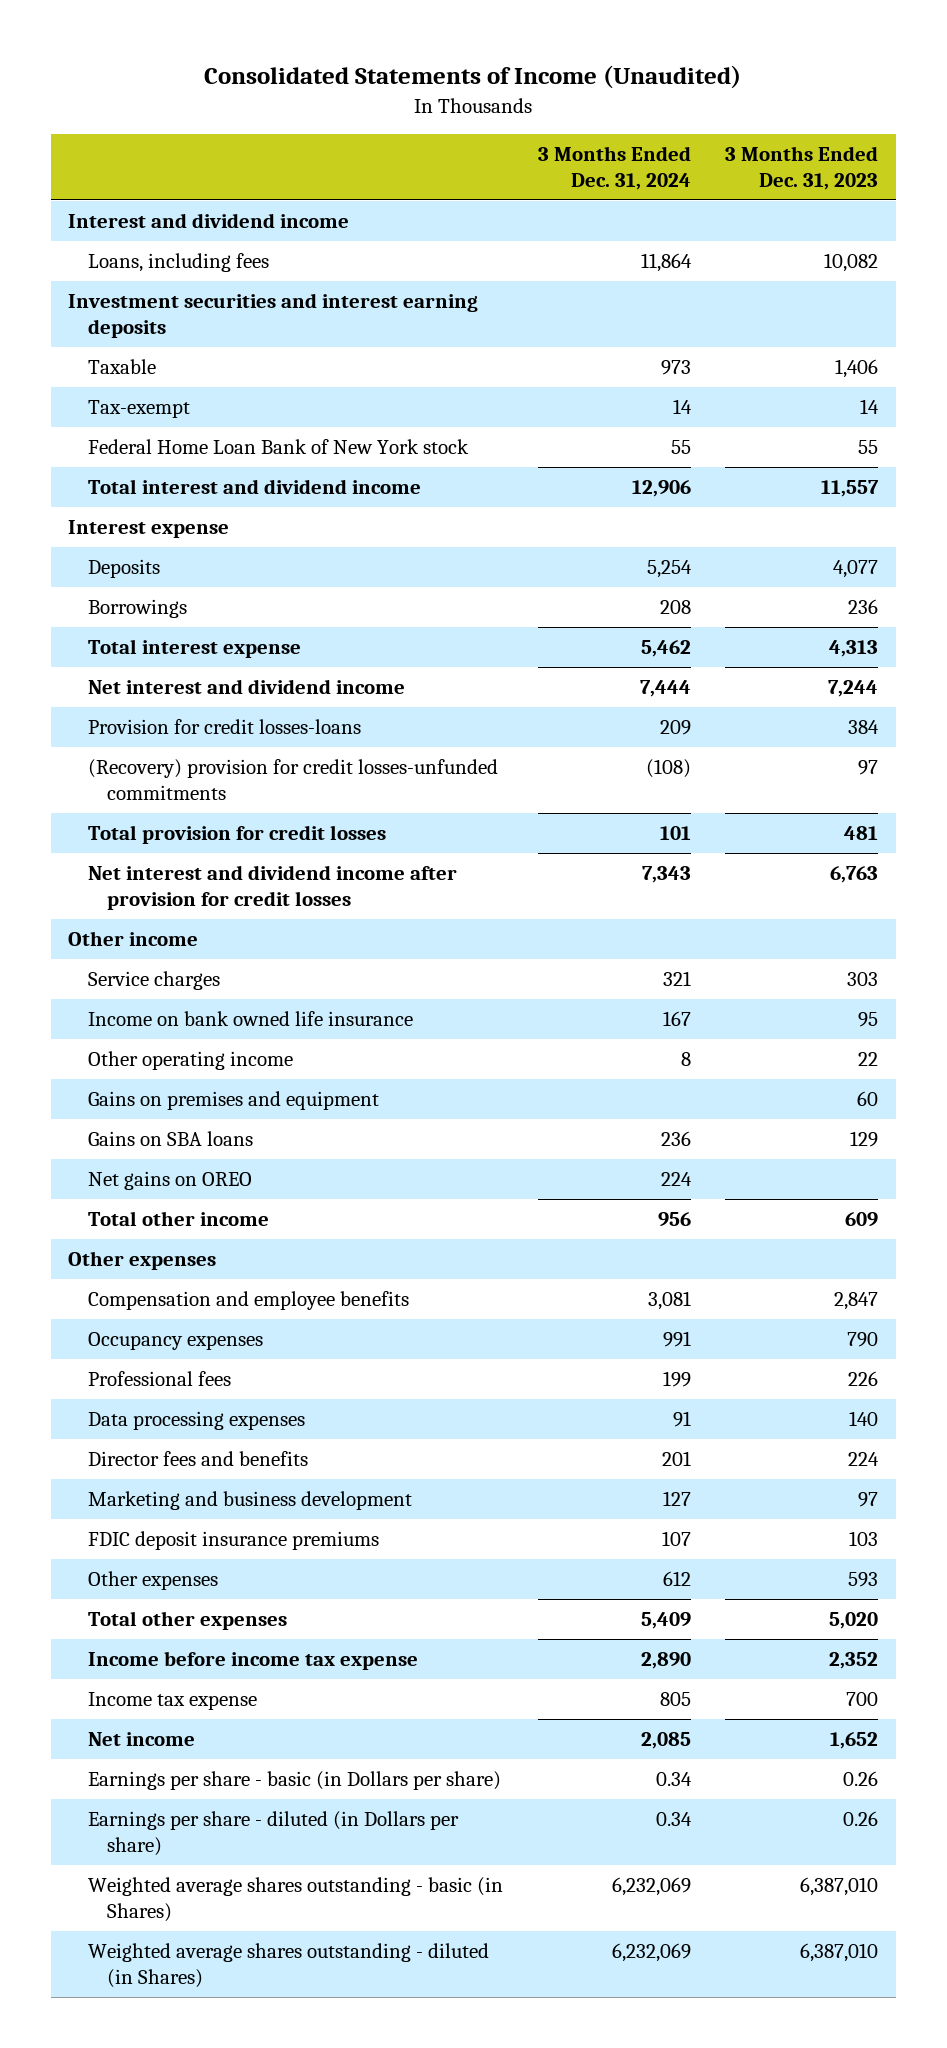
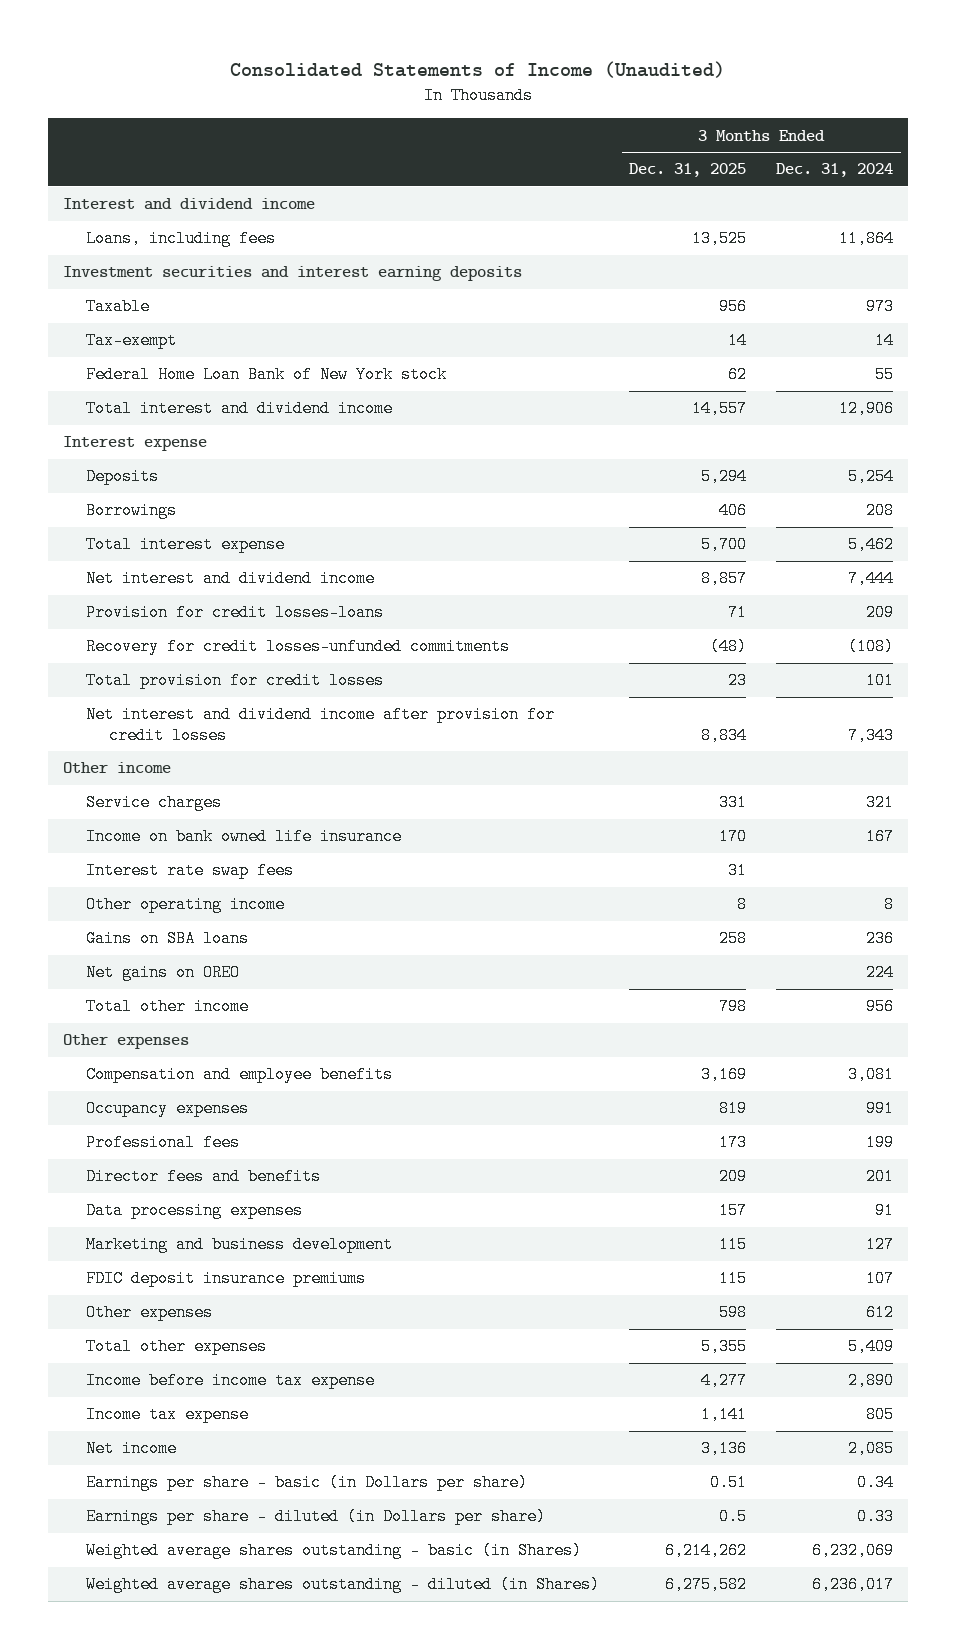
- | 3 Months Ended Dec. 31, 2024 | 3 Months Ended Dec. 31, 2023
+ | 3 Months Ended Dec. 31, 2025 | 3 Months Ended Dec. 31, 2024
- (Recovery) provision for credit losses-unfunded commitments | (108) | 97
+ Recovery for credit losses-unfunded commitments | (48) | (108)
+ Interest rate swap fees | 31 |
- Gains on premises and equipment | | 60
moved down: Data processing expenses | 157 | 91
- Earnings per share - diluted (in Dollars per share) | 0.34 | 0.26
+ Earnings per share - diluted (in Dollars per share) | 0.5 | 0.33
- Weighted average shares outstanding - diluted (in Shares) | 6,232,069 | 6,387,010
+ Weighted average shares outstanding - diluted (in Shares) | 6,275,582 | 6,236,017

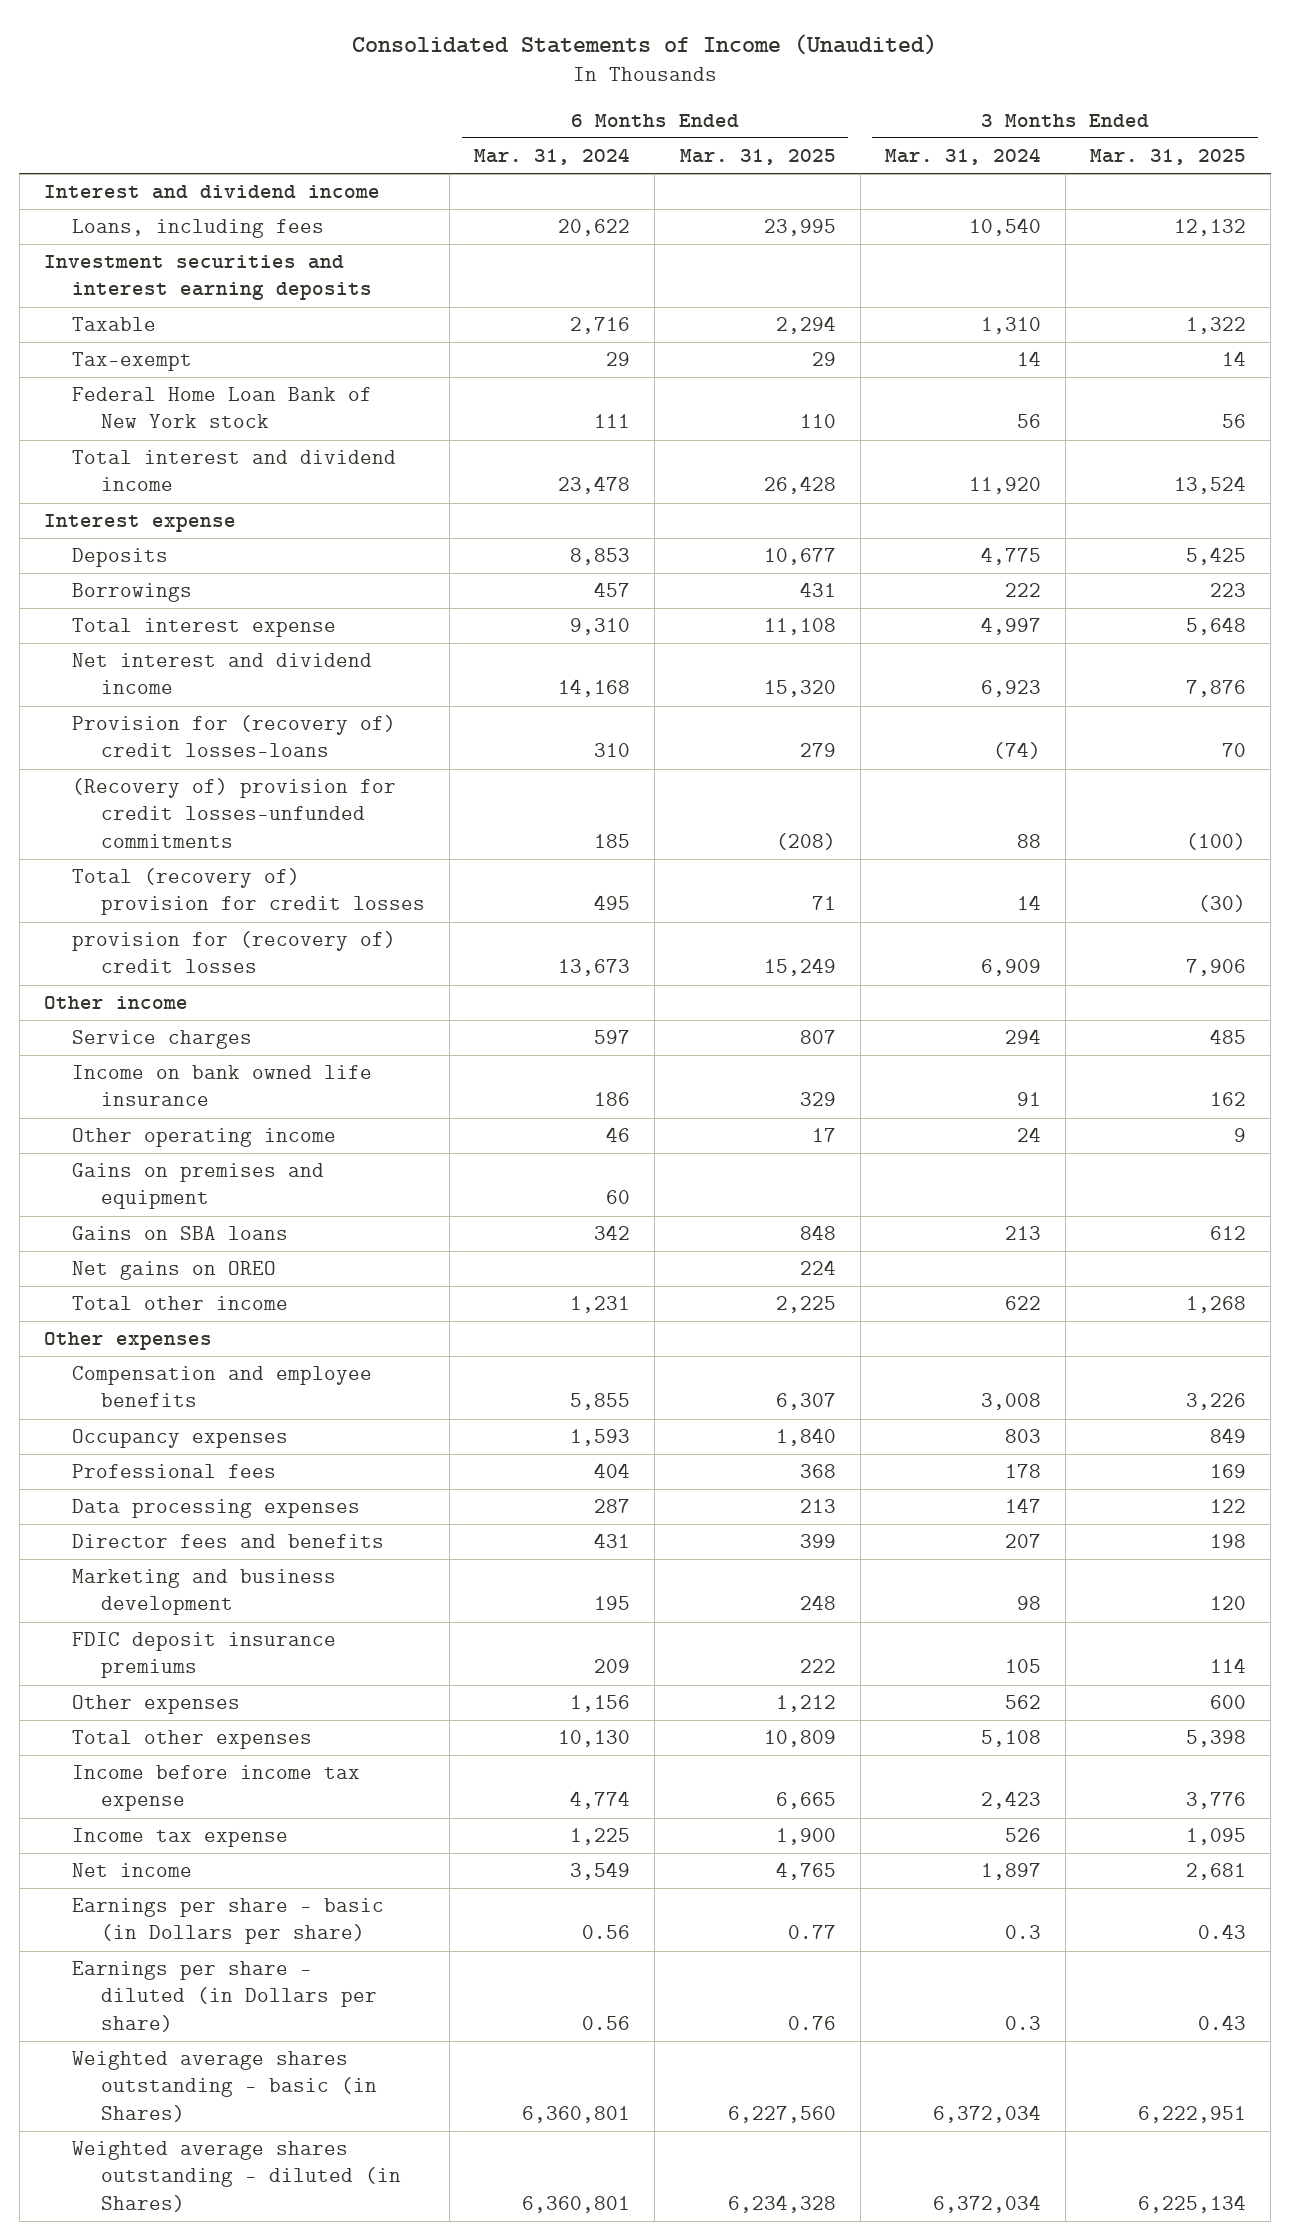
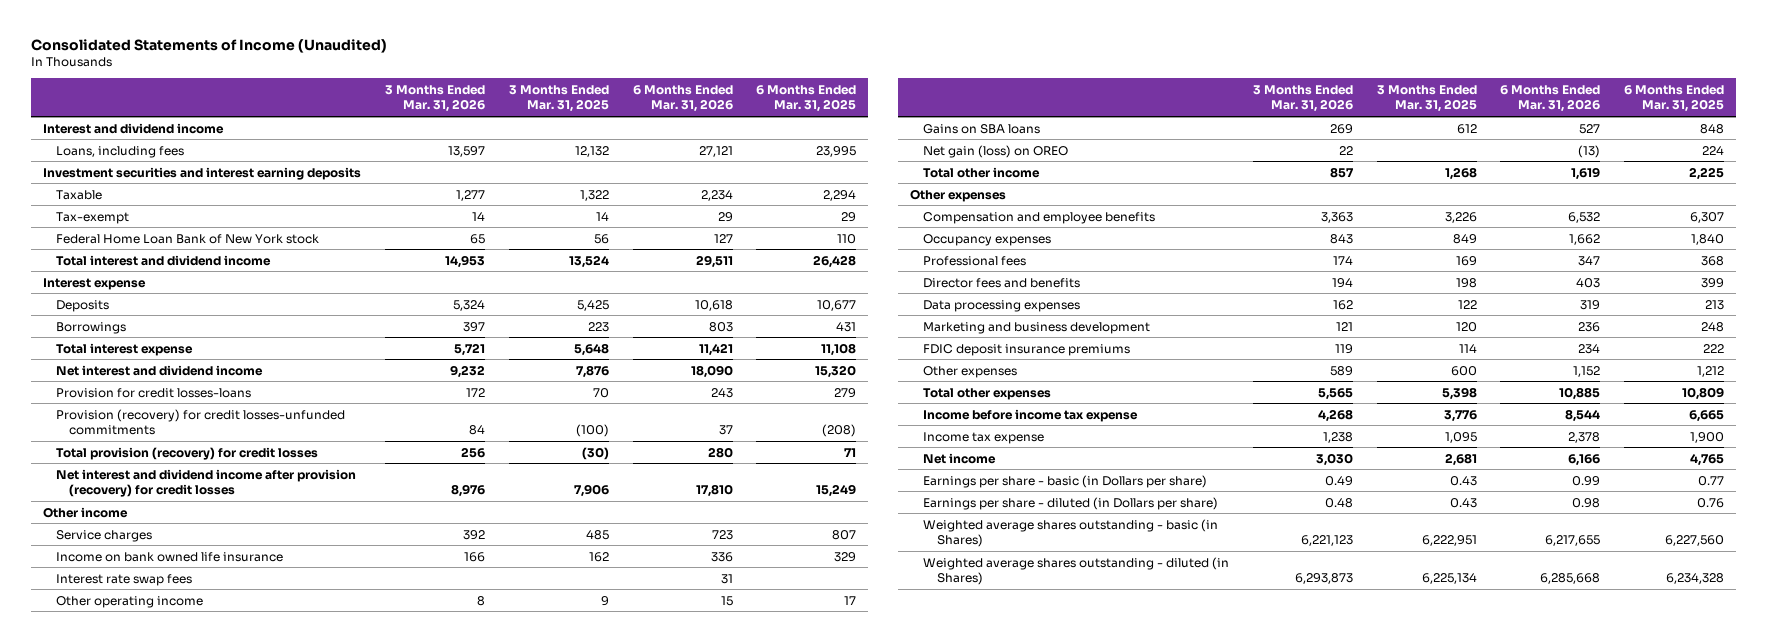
- | 6 Months Ended Mar. 31, 2024 | 6 Months Ended Mar. 31, 2025 | 3 Months Ended Mar. 31, 2024 | 3 Months Ended Mar. 31, 2025
+ | 3 Months Ended Mar. 31, 2026 | 3 Months Ended Mar. 31, 2025 | 6 Months Ended Mar. 31, 2026 | 6 Months Ended Mar. 31, 2025
- Provision for (recovery of) credit losses-loans | 310 | 279 | (74) | 70
- (Recovery of) provision for credit losses-unfunded commitments | 185 | (208) | 88 | (100)
- Total (recovery of) provision for credit losses | 495 | 71 | 14 | (30)
- provision for (recovery of) credit losses | 13,673 | 15,249 | 6,909 | 7,906
+ Provision for credit losses-loans | 172 | 70 | 243 | 279
+ Provision (recovery) for credit losses-unfunded commitments | 84 | (100) | 37 | (208)
+ Total provision (recovery) for credit losses | 256 | (30) | 280 | 71
+ Net interest and dividend income after provision (recovery) for credit losses | 8,976 | 7,906 | 17,810 | 15,249
+ Interest rate swap fees | | | 31 |
- Gains on premises and equipment | 60 | | |
- Net gains on OREO | | 224 | |
+ Net gain (loss) on OREO | 22 | | (13) | 224
moved down: Data processing expenses | 162 | 122 | 319 | 213

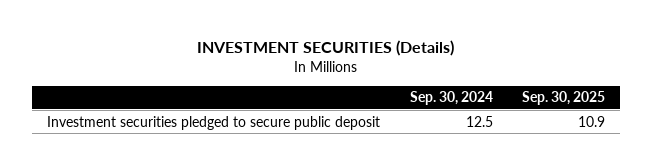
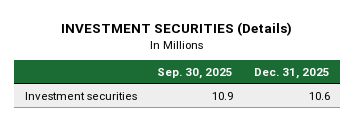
- | Sep. 30, 2024 | Sep. 30, 2025
+ | Sep. 30, 2025 | Dec. 31, 2025
- Investment securities pledged to secure public deposit | 12.5 | 10.9
+ Investment securities | 10.9 | 10.6

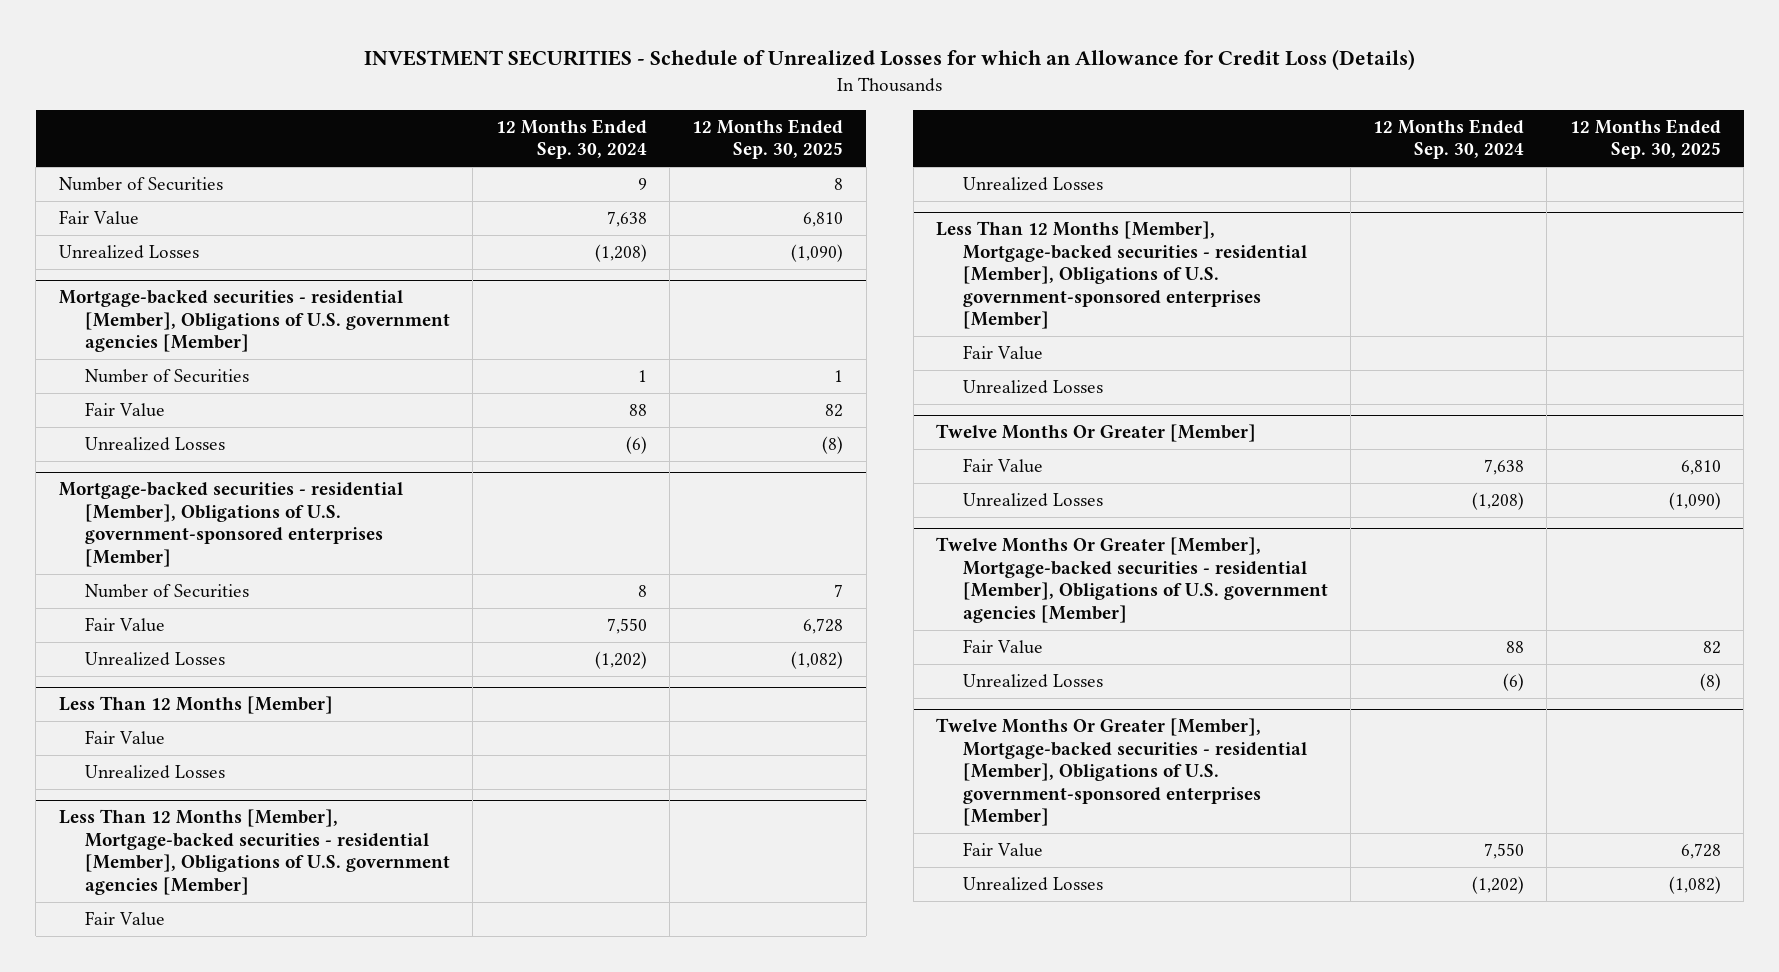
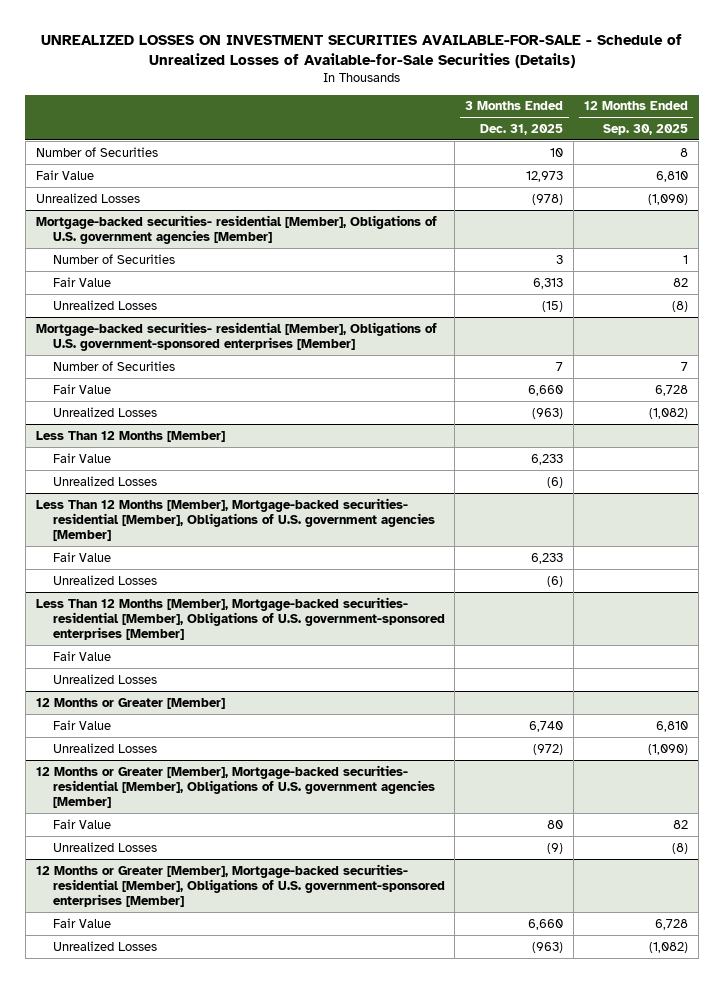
- INVESTMENT SECURITIES - Schedule of Unrealized Losses for which an Allowance for Credit Loss (Details)
+ UNREALIZED LOSSES ON INVESTMENT SECURITIES AVAILABLE-FOR-SALE - Schedule of Unrealized Losses of Available-for-Sale Securities (Details)
- | 12 Months Ended Sep. 30, 2024 | 12 Months Ended Sep. 30, 2025
+ | 3 Months Ended Dec. 31, 2025 | 12 Months Ended Sep. 30, 2025
- Mortgage-backed securities - residential [Member], Obligations of U.S. government agencies [Member]
+ Mortgage-backed securities- residential [Member], Obligations of U.S. government agencies [Member]
- Mortgage-backed securities - residential [Member], Obligations of U.S. government-sponsored enterprises [Member]
+ Mortgage-backed securities- residential [Member], Obligations of U.S. government-sponsored enterprises [Member]
- Less Than 12 Months [Member], Mortgage-backed securities - residential [Member], Obligations of U.S. government agencies [Member]
+ Less Than 12 Months [Member], Mortgage-backed securities- residential [Member], Obligations of U.S. government agencies [Member]
- Less Than 12 Months [Member], Mortgage-backed securities - residential [Member], Obligations of U.S. government-sponsored enterprises [Member]
+ Less Than 12 Months [Member], Mortgage-backed securities- residential [Member], Obligations of U.S. government-sponsored enterprises [Member]
- Twelve Months Or Greater [Member]
+ 12 Months or Greater [Member]
- Twelve Months Or Greater [Member], Mortgage-backed securities - residential [Member], Obligations of U.S. government agencies [Member]
+ 12 Months or Greater [Member], Mortgage-backed securities- residential [Member], Obligations of U.S. government agencies [Member]
- Twelve Months Or Greater [Member], Mortgage-backed securities - residential [Member], Obligations of U.S. government-sponsored enterprises [Member]
+ 12 Months or Greater [Member], Mortgage-backed securities- residential [Member], Obligations of U.S. government-sponsored enterprises [Member]

